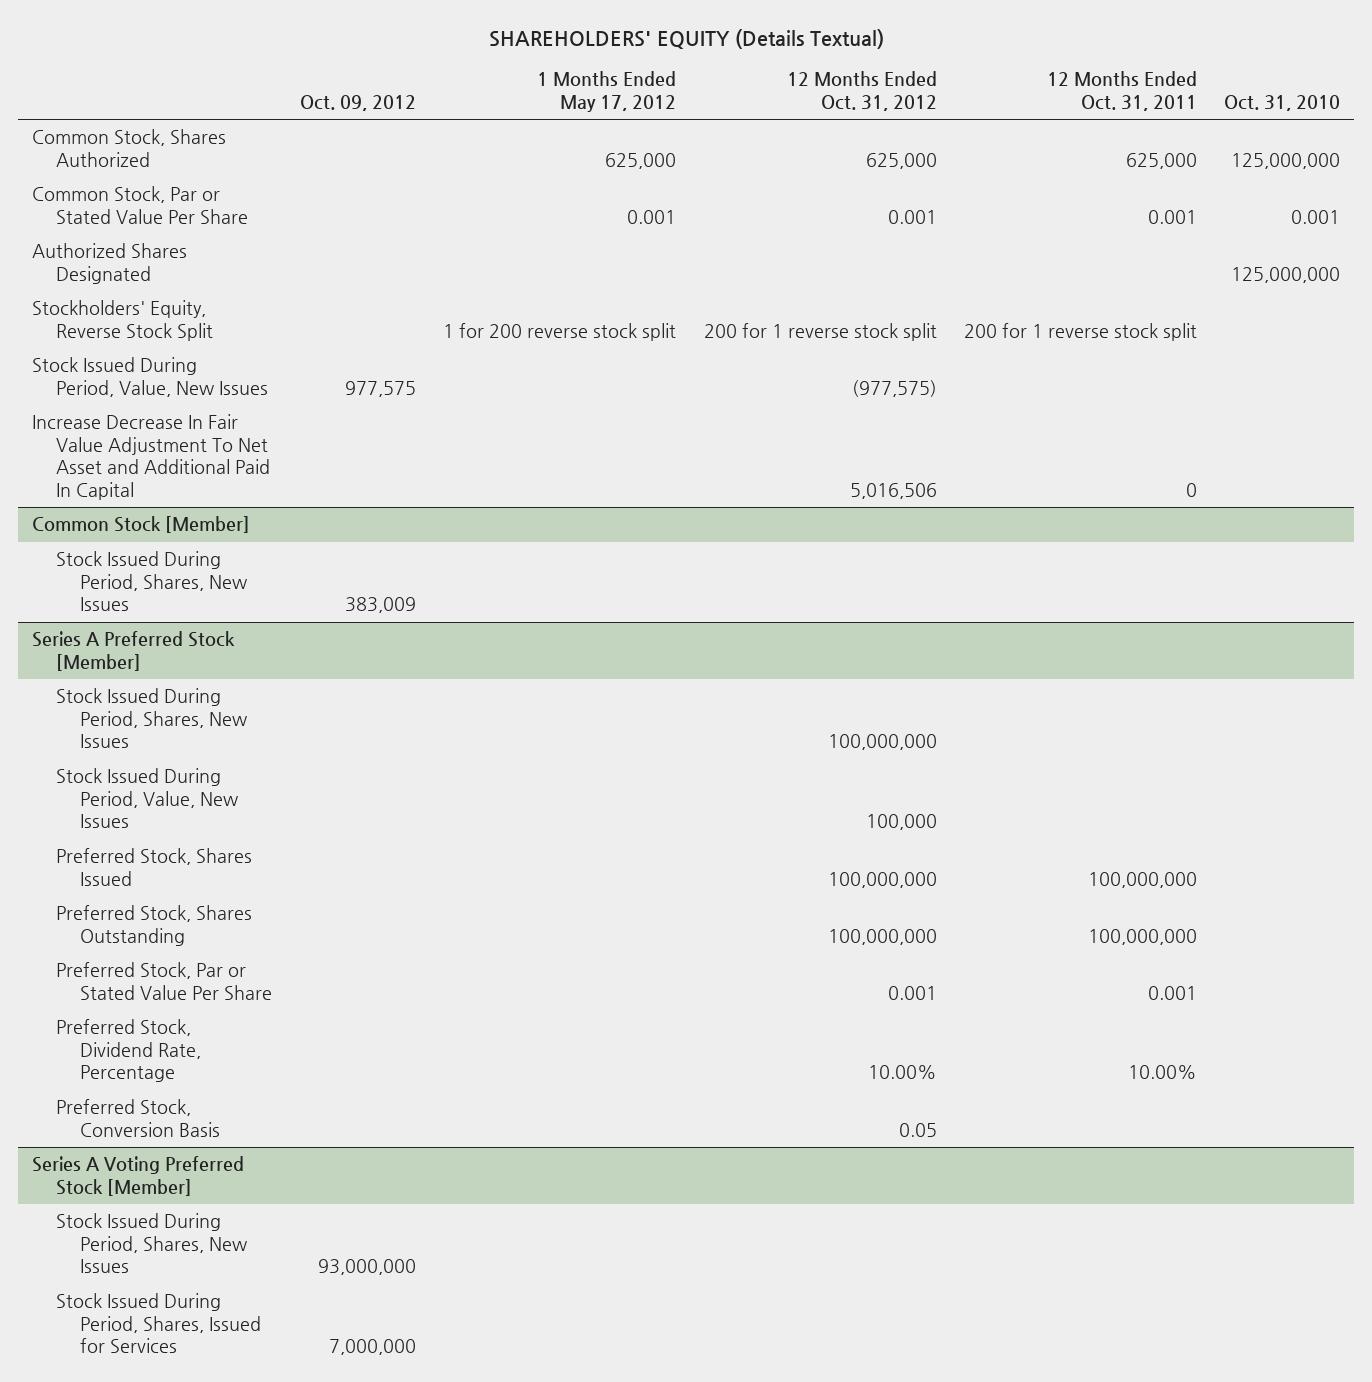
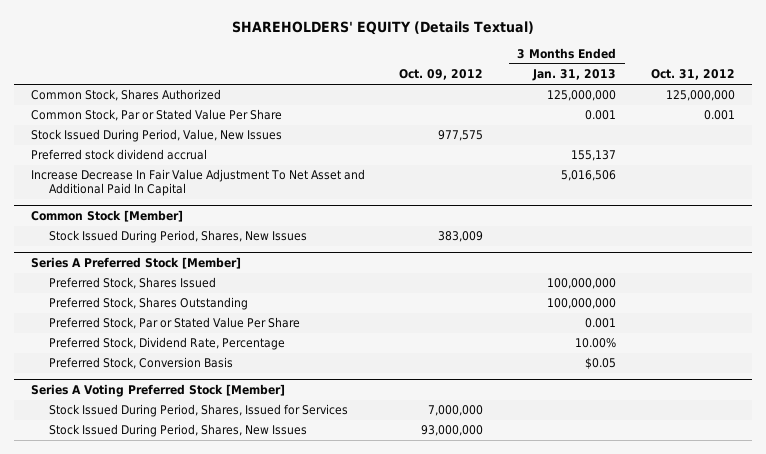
- | Oct. 09, 2012 | 1 Months Ended May 17, 2012 | 12 Months Ended Oct. 31, 2012 | 12 Months Ended Oct. 31, 2011 | Oct. 31, 2010
+ | Oct. 09, 2012 | 3 Months Ended Jan. 31, 2013 | Oct. 31, 2012
- Authorized Shares Designated | | | | | 125,000,000
- Stockholders' Equity, Reverse Stock Split | | 1 for 200 reverse stock split | 200 for 1 reverse stock split | 200 for 1 reverse stock split |
+ Preferred stock dividend accrual | | 155,137 |
@ Series A Preferred Stock [Member]
- Stock Issued During Period, Shares, New Issues | | | 100,000,000 | |
- Stock Issued During Period, Value, New Issues | | | 100,000 | |
@ Series A Voting Preferred Stock [Member]
moved down: Stock Issued During Period, Shares, New Issues | 93,000,000 | |

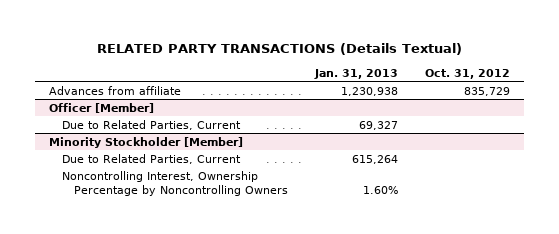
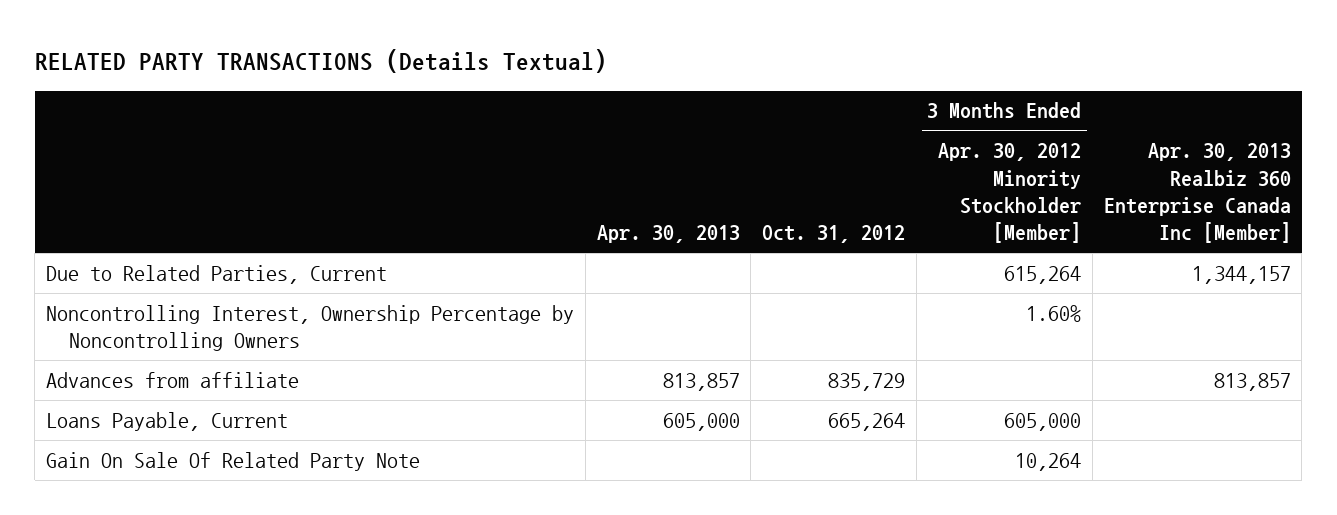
- | Jan. 31, 2013 | Oct. 31, 2012
+ | Apr. 30, 2013 | Oct. 31, 2012 | 3 Months Ended Apr. 30, 2012 Minority Stockholder [Member] | Apr. 30, 2013 Realbiz 360 Enterprise Canada Inc [Member]
+ Due to Related Parties, Current | | | 615,264 | 1,344,157
+ Noncontrolling Interest, Ownership Percentage by Noncontrolling Owners | | | 1.60% |
- Officer [Member]
- Due to Related Parties, Current | 69,327 |
- Minority Stockholder [Member]
- Due to Related Parties, Current | 615,264 |
- Noncontrolling Interest, Ownership Percentage by Noncontrolling Owners | 1.60% |
+ Loans Payable, Current | 605,000 | 665,264 | 605,000 |
+ Gain On Sale Of Related Party Note | | | 10,264 |

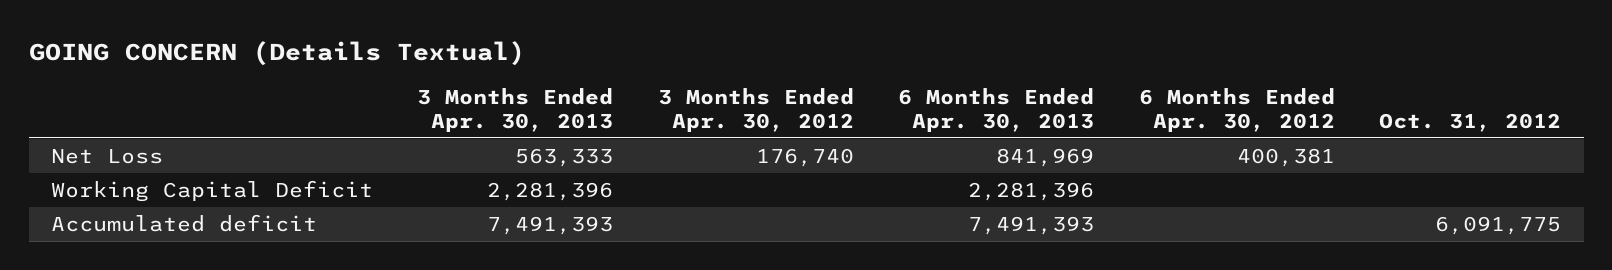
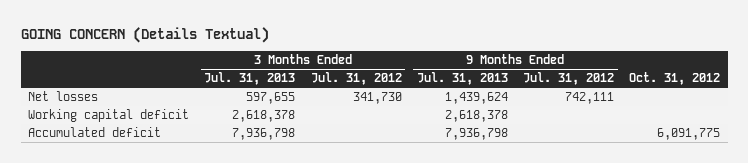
- | 3 Months Ended Apr. 30, 2013 | 3 Months Ended Apr. 30, 2012 | 6 Months Ended Apr. 30, 2013 | 6 Months Ended Apr. 30, 2012 | Oct. 31, 2012
+ | 3 Months Ended Jul. 31, 2013 | 3 Months Ended Jul. 31, 2012 | 9 Months Ended Jul. 31, 2013 | 9 Months Ended Jul. 31, 2012 | Oct. 31, 2012
- Net Loss | 563,333 | 176,740 | 841,969 | 400,381 |
- Working Capital Deficit | 2,281,396 | | 2,281,396 | |
+ Net losses | 597,655 | 341,730 | 1,439,624 | 742,111 |
+ Working capital deficit | 2,618,378 | | 2,618,378 | |

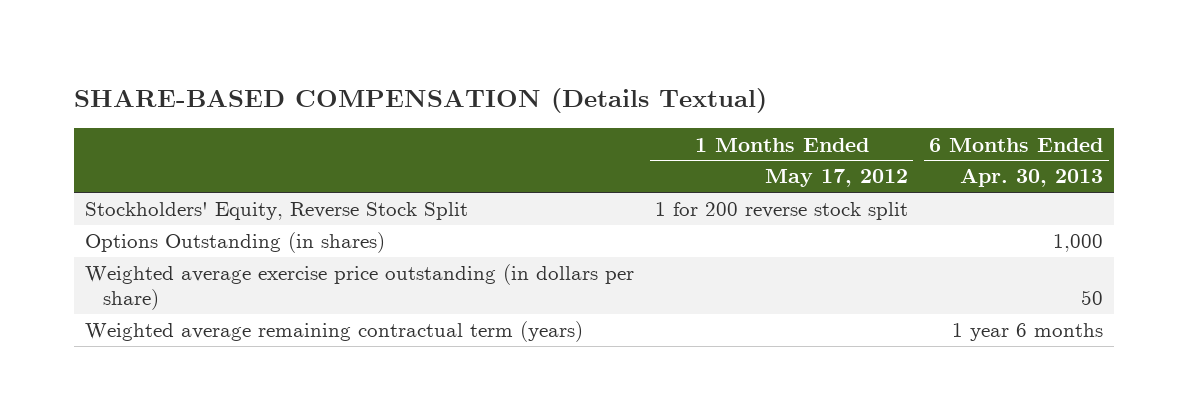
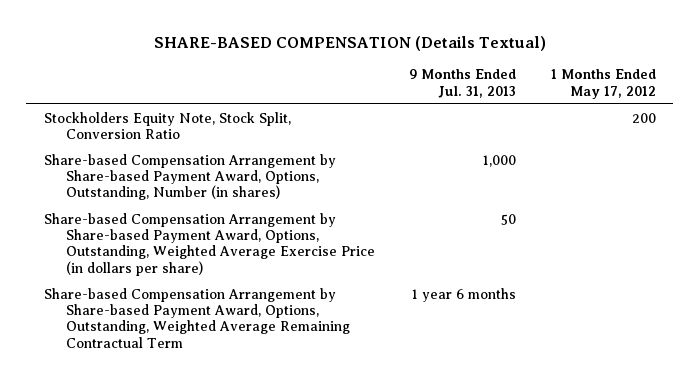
- | 1 Months Ended May 17, 2012 | 6 Months Ended Apr. 30, 2013
+ | 9 Months Ended Jul. 31, 2013 | 1 Months Ended May 17, 2012
- Stockholders' Equity, Reverse Stock Split | 1 for 200 reverse stock split |
- Options Outstanding (in shares) | | 1,000
- Weighted average exercise price outstanding (in dollars per share) | | 50
- Weighted average remaining contractual term (years) | | 1 year 6 months
+ Stockholders Equity Note, Stock Split, Conversion Ratio | | 200
+ Share-based Compensation Arrangement by Share-based Payment Award, Options, Outstanding, Number (in shares) | 1,000 |
+ Share-based Compensation Arrangement by Share-based Payment Award, Options, Outstanding, Weighted Average Exercise Price (in dollars per share) | 50 |
+ Share-based Compensation Arrangement by Share-based Payment Award, Options, Outstanding, Weighted Average Remaining Contractual Term | 1 year 6 months |

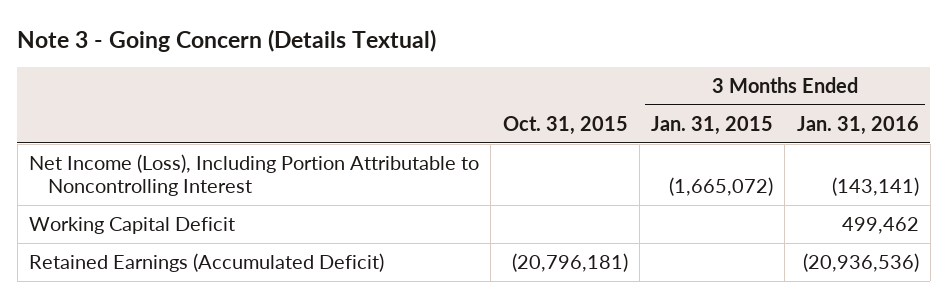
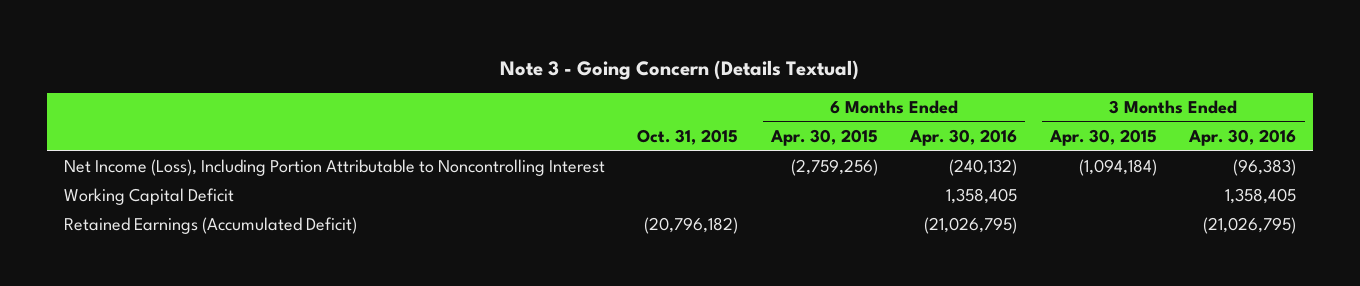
- | Oct. 31, 2015 | 3 Months Ended Jan. 31, 2015 | 3 Months Ended Jan. 31, 2016
+ | Oct. 31, 2015 | 6 Months Ended Apr. 30, 2015 | 6 Months Ended Apr. 30, 2016 | 3 Months Ended Apr. 30, 2015 | 3 Months Ended Apr. 30, 2016
- Retained Earnings (Accumulated Deficit) | (20,796,181) | | (20,936,536)
+ Retained Earnings (Accumulated Deficit) | (20,796,182) | | (21,026,795) | | (21,026,795)

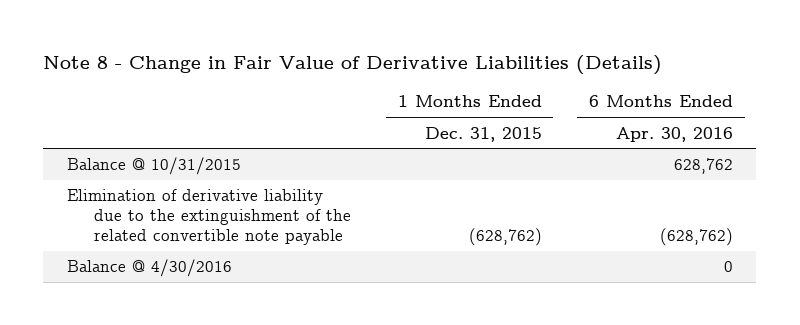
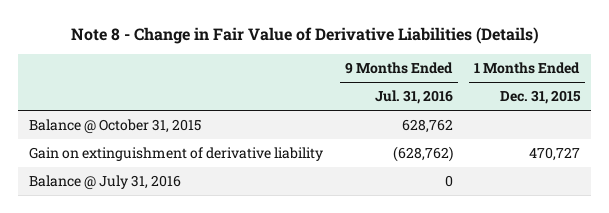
- | 1 Months Ended Dec. 31, 2015 | 6 Months Ended Apr. 30, 2016
+ | 9 Months Ended Jul. 31, 2016 | 1 Months Ended Dec. 31, 2015
- Balance @ 10/31/2015 | | 628,762
- Elimination of derivative liability due to the extinguishment of the related convertible note payable | (628,762) | (628,762)
- Balance @ 4/30/2016 | | 0
+ Balance @ October 31, 2015 | 628,762 |
+ Gain on extinguishment of derivative liability | (628,762) | 470,727
+ Balance @ July 31, 2016 | 0 |

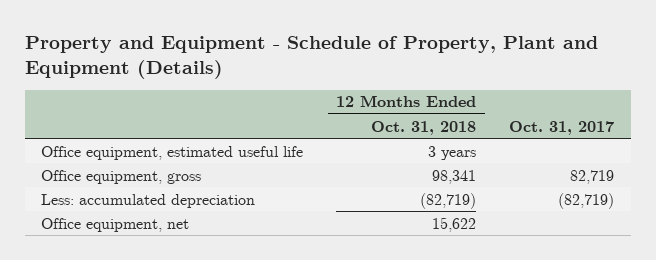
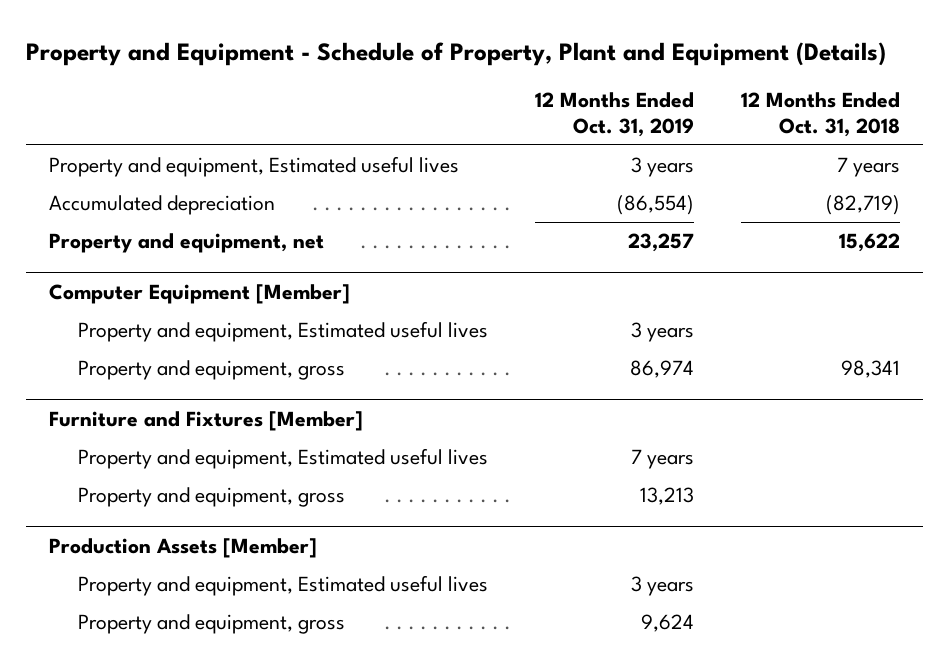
- | 12 Months Ended Oct. 31, 2018 | Oct. 31, 2017
+ | 12 Months Ended Oct. 31, 2019 | 12 Months Ended Oct. 31, 2018
- Office equipment, estimated useful life | 3 years |
- Office equipment, gross | 98,341 | 82,719
- Less: accumulated depreciation | (82,719) | (82,719)
- Office equipment, net | 15,622 |
+ Property and equipment, Estimated useful lives | 3 years | 7 years
+ Accumulated depreciation | (86,554) | (82,719)
+ Property and equipment, net | 23,257 | 15,622
+ Computer Equipment [Member]
+ Property and equipment, Estimated useful lives | 3 years |
+ Property and equipment, gross | 86,974 | 98,341
+ Furniture and Fixtures [Member]
+ Property and equipment, Estimated useful lives | 7 years |
+ Property and equipment, gross | 13,213 |
+ Production Assets [Member]
+ Property and equipment, Estimated useful lives | 3 years |
+ Property and equipment, gross | 9,624 |

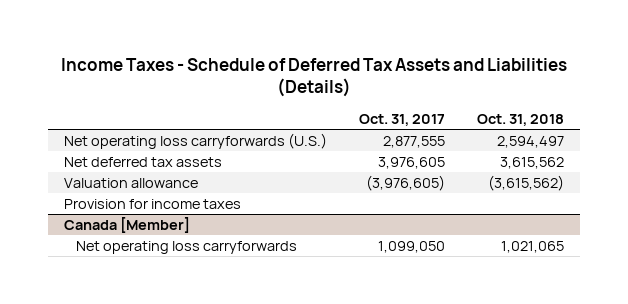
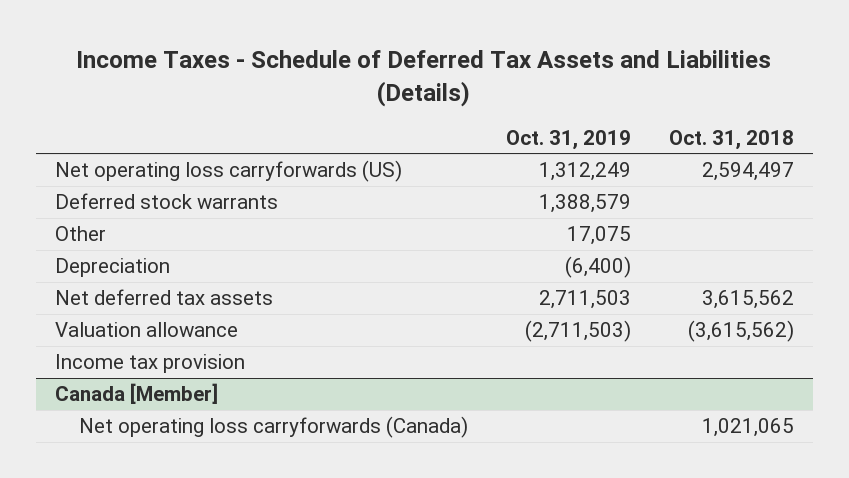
- | Oct. 31, 2017 | Oct. 31, 2018
+ | Oct. 31, 2019 | Oct. 31, 2018
- Net operating loss carryforwards (U.S.) | 2,877,555 | 2,594,497
+ Net operating loss carryforwards (US) | 1,312,249 | 2,594,497
+ Deferred stock warrants | 1,388,579 |
+ Other | 17,075 |
+ Depreciation | (6,400) |
- Provision for income taxes
+ Income tax provision
@ Canada [Member]
- Net operating loss carryforwards | 1,099,050 | 1,021,065
+ Net operating loss carryforwards (Canada) | | 1,021,065

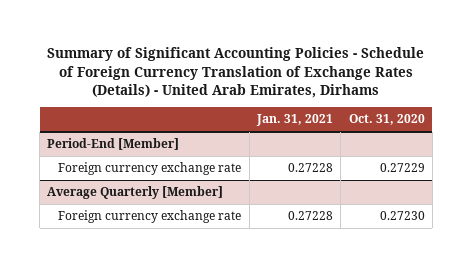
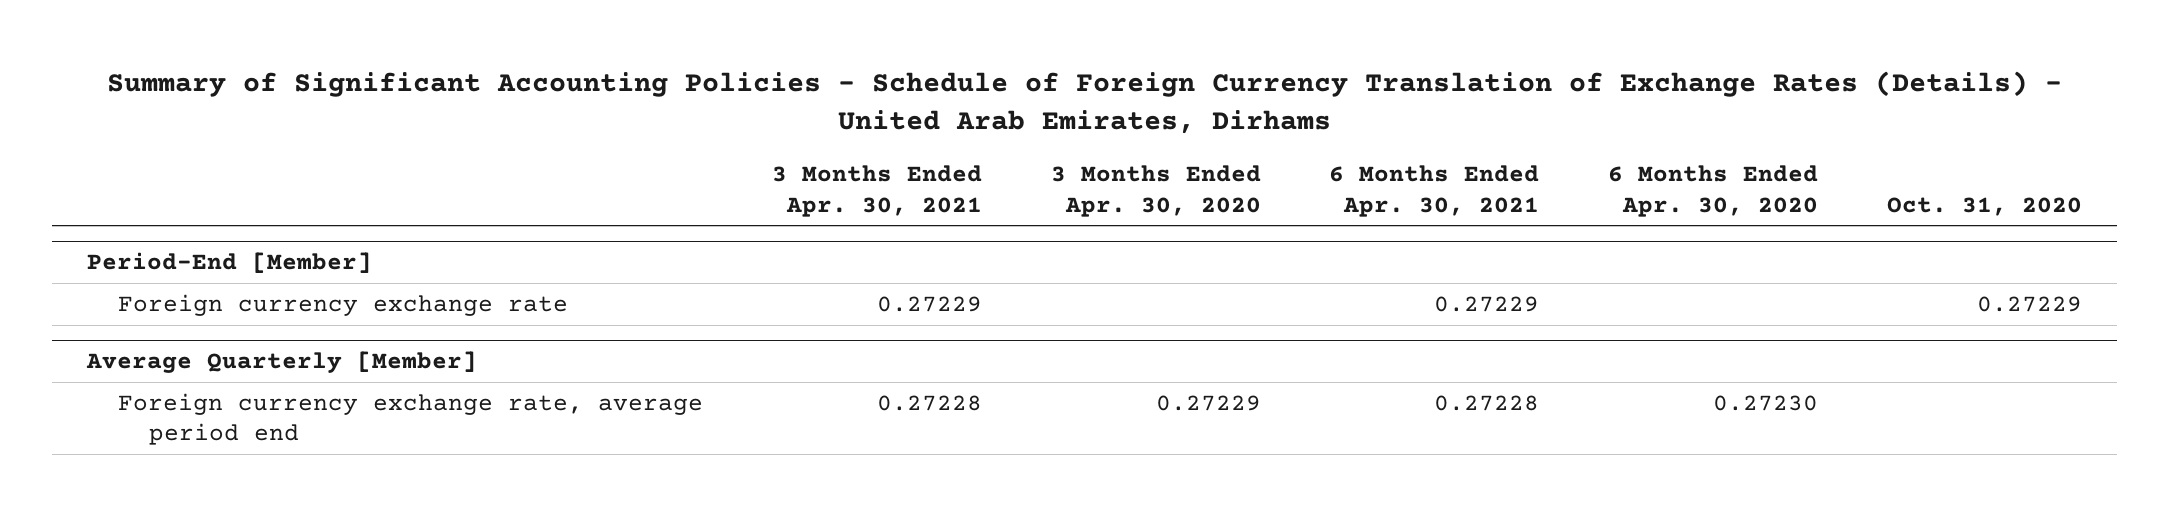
- | Jan. 31, 2021 | Oct. 31, 2020
+ | 3 Months Ended Apr. 30, 2021 | 3 Months Ended Apr. 30, 2020 | 6 Months Ended Apr. 30, 2021 | 6 Months Ended Apr. 30, 2020 | Oct. 31, 2020
@ Average Quarterly [Member]
- Foreign currency exchange rate | 0.27228 | 0.27230
+ Foreign currency exchange rate, average period end | 0.27228 | 0.27229 | 0.27228 | 0.27230 |

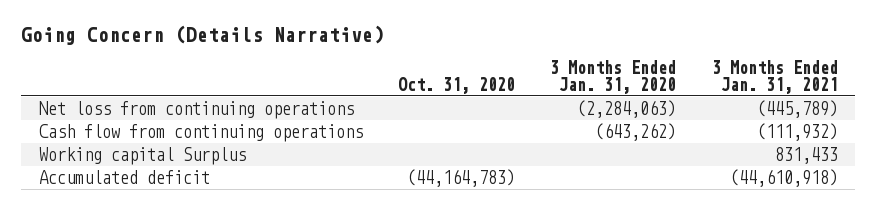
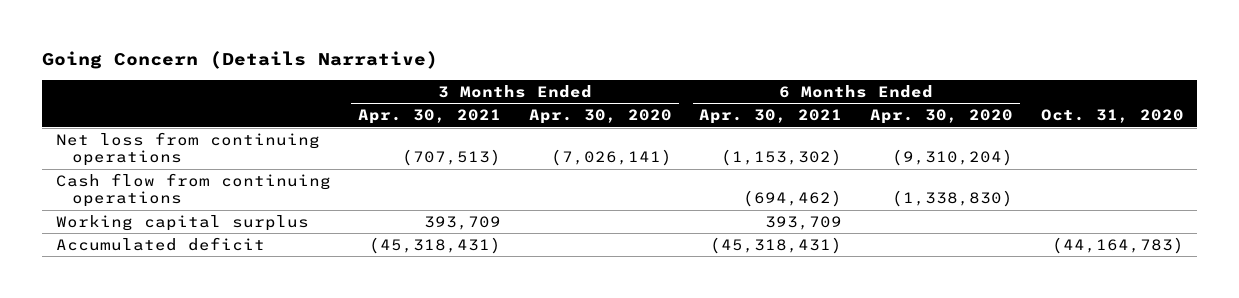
- | Oct. 31, 2020 | 3 Months Ended Jan. 31, 2020 | 3 Months Ended Jan. 31, 2021
+ | 3 Months Ended Apr. 30, 2021 | 3 Months Ended Apr. 30, 2020 | 6 Months Ended Apr. 30, 2021 | 6 Months Ended Apr. 30, 2020 | Oct. 31, 2020
- Working capital Surplus | | | 831,433
+ Working capital surplus | 393,709 | | 393,709 | |

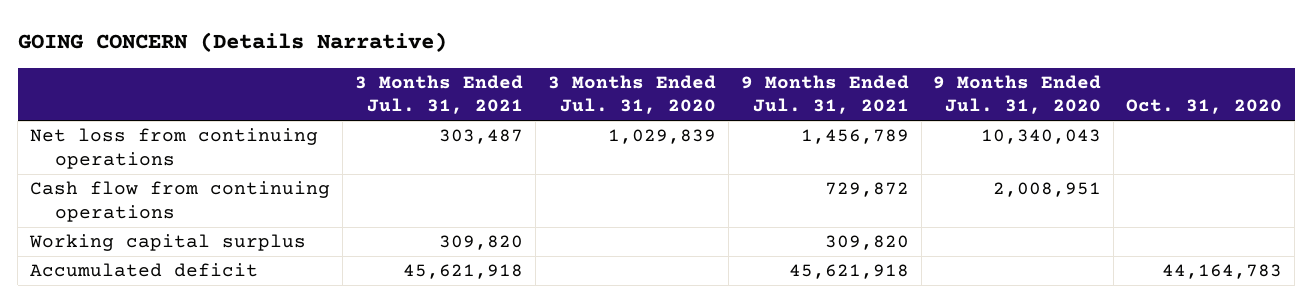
- Going Concern (Details Narrative)
+ GOING CONCERN (Details Narrative)
- | 3 Months Ended Apr. 30, 2021 | 3 Months Ended Apr. 30, 2020 | 6 Months Ended Apr. 30, 2021 | 6 Months Ended Apr. 30, 2020 | Oct. 31, 2020
+ | 3 Months Ended Jul. 31, 2021 | 3 Months Ended Jul. 31, 2020 | 9 Months Ended Jul. 31, 2021 | 9 Months Ended Jul. 31, 2020 | Oct. 31, 2020
- Accumulated deficit | (45,318,431) | | (45,318,431) | | (44,164,783)
+ Accumulated deficit | 45,621,918 | | 45,621,918 | | 44,164,783

